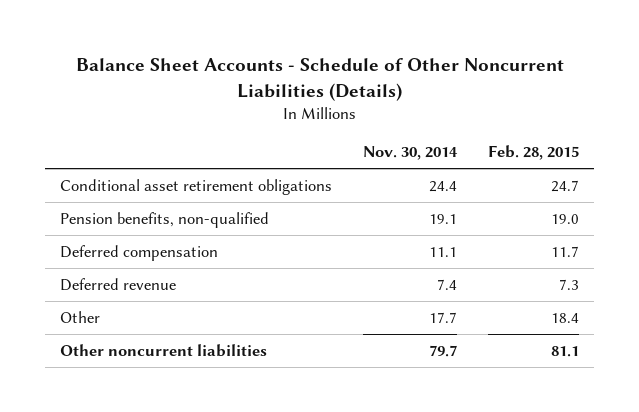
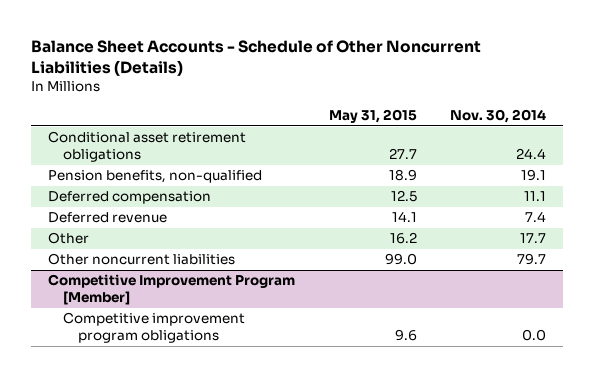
- | Nov. 30, 2014 | Feb. 28, 2015
+ | May 31, 2015 | Nov. 30, 2014
+ Competitive Improvement Program [Member]
+ Competitive improvement program obligations | 9.6 | 0.0

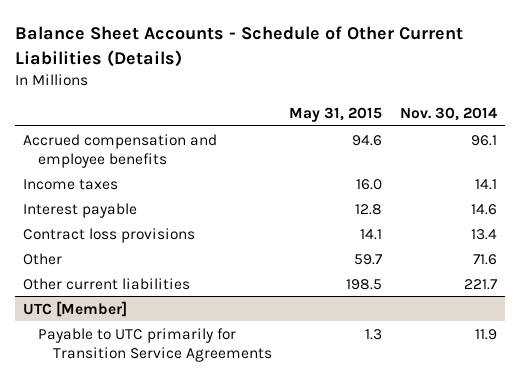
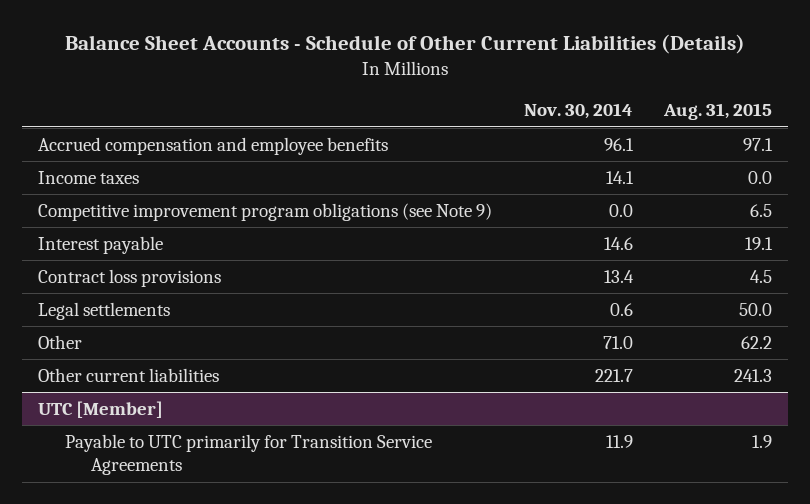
- | May 31, 2015 | Nov. 30, 2014
+ | Nov. 30, 2014 | Aug. 31, 2015
+ Competitive improvement program obligations (see Note 9) | 0.0 | 6.5
- Other | 59.7 | 71.6
+ Legal settlements | 0.6 | 50.0
+ Other | 71.0 | 62.2

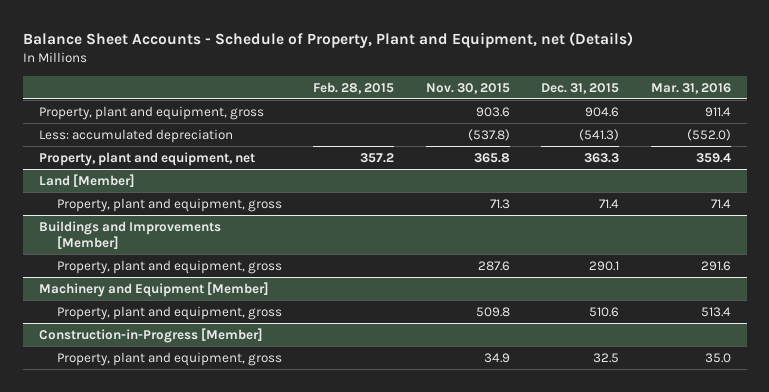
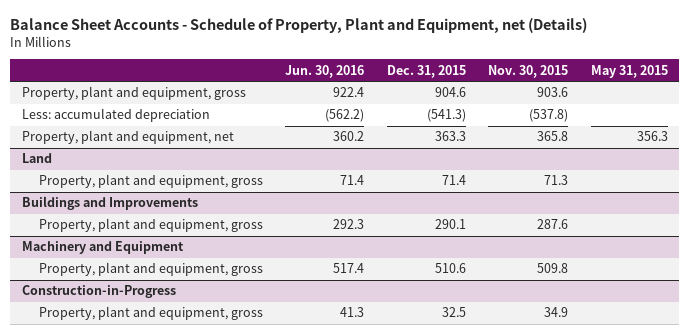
- | Feb. 28, 2015 | Nov. 30, 2015 | Dec. 31, 2015 | Mar. 31, 2016
+ | Jun. 30, 2016 | Dec. 31, 2015 | Nov. 30, 2015 | May 31, 2015
- Land [Member]
+ Land
- Buildings and Improvements [Member]
+ Buildings and Improvements
- Machinery and Equipment [Member]
+ Machinery and Equipment
- Construction-in-Progress [Member]
+ Construction-in-Progress

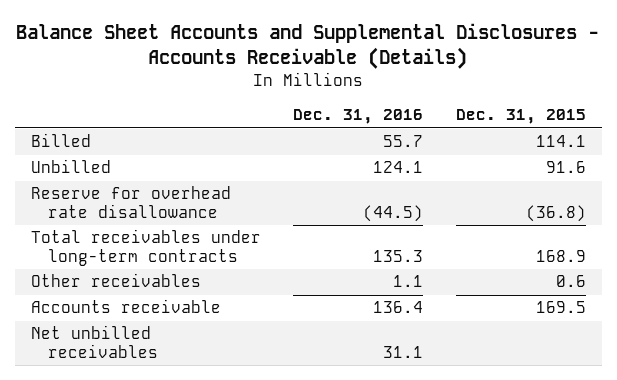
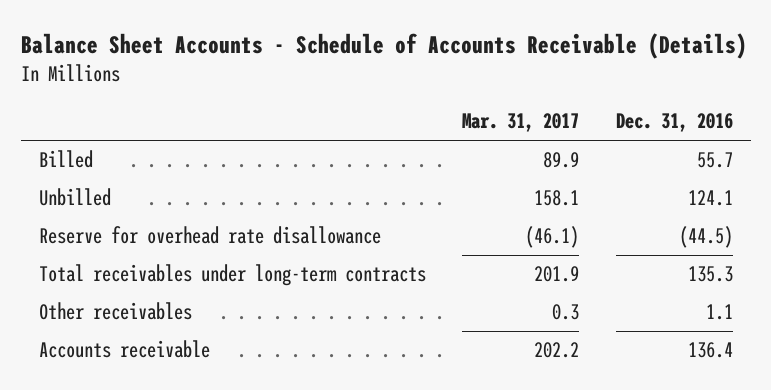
- Balance Sheet Accounts and Supplemental Disclosures - Accounts Receivable (Details)
+ Balance Sheet Accounts - Schedule of Accounts Receivable (Details)
- | Dec. 31, 2016 | Dec. 31, 2015
+ | Mar. 31, 2017 | Dec. 31, 2016
- Net unbilled receivables | 31.1 |

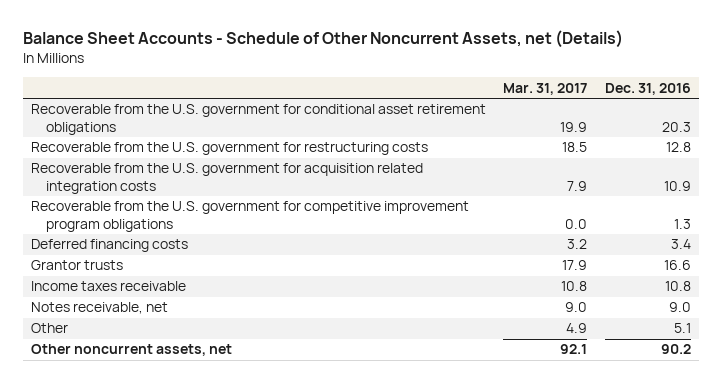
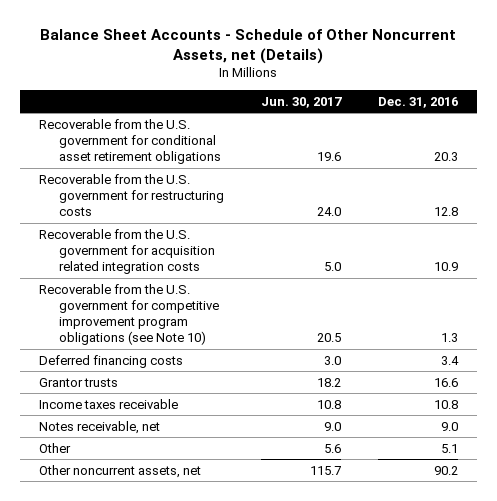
- | Mar. 31, 2017 | Dec. 31, 2016
+ | Jun. 30, 2017 | Dec. 31, 2016
- Recoverable from the U.S. government for competitive improvement program obligations | 0.0 | 1.3
+ Recoverable from the U.S. government for competitive improvement program obligations (see Note 10) | 20.5 | 1.3

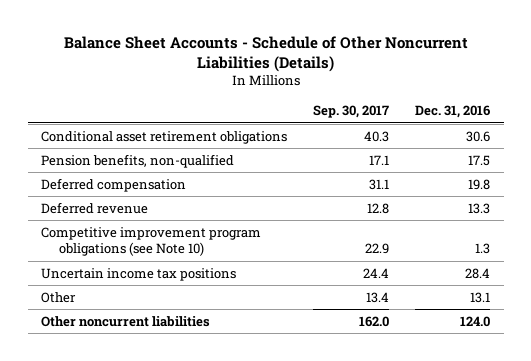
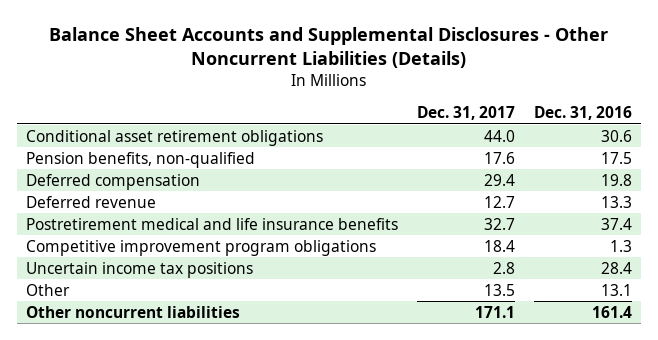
- Balance Sheet Accounts - Schedule of Other Noncurrent Liabilities (Details)
+ Balance Sheet Accounts and Supplemental Disclosures - Other Noncurrent Liabilities (Details)
- | Sep. 30, 2017 | Dec. 31, 2016
+ | Dec. 31, 2017 | Dec. 31, 2016
- Competitive improvement program obligations (see Note 10) | 22.9 | 1.3
+ Postretirement medical and life insurance benefits | 32.7 | 37.4
+ Competitive improvement program obligations | 18.4 | 1.3
- Other noncurrent liabilities | 162.0 | 124.0
+ Other noncurrent liabilities | 171.1 | 161.4

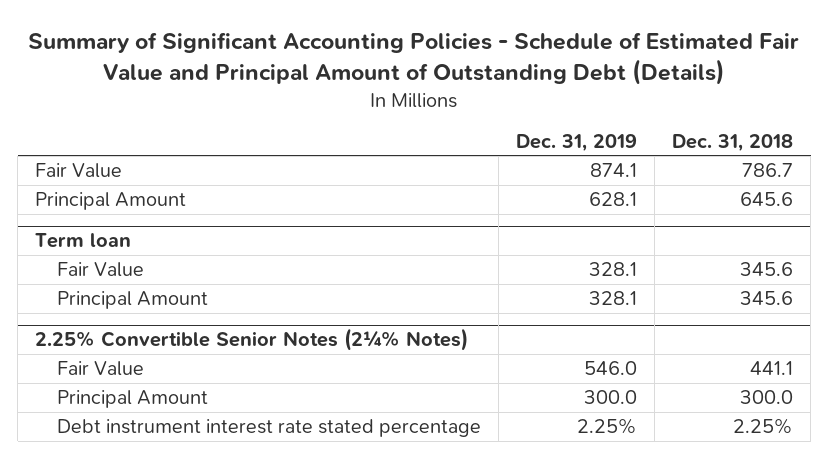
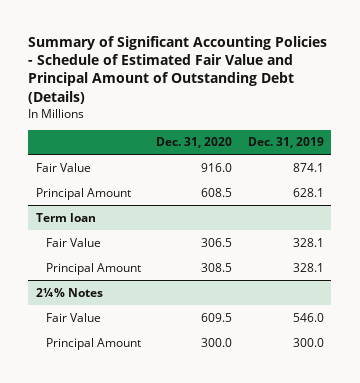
- | Dec. 31, 2019 | Dec. 31, 2018
+ | Dec. 31, 2020 | Dec. 31, 2019
- 2.25% Convertible Senior Notes (2¼% Notes)
+ 2¼% Notes
- Debt instrument interest rate stated percentage | 2.25% | 2.25%

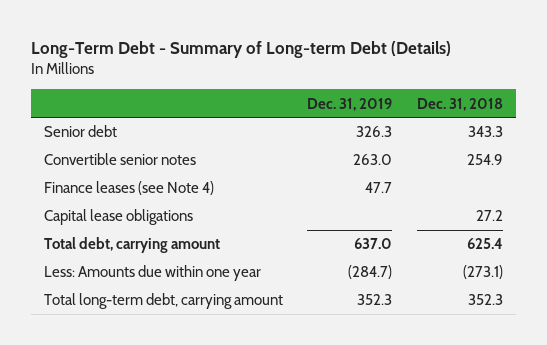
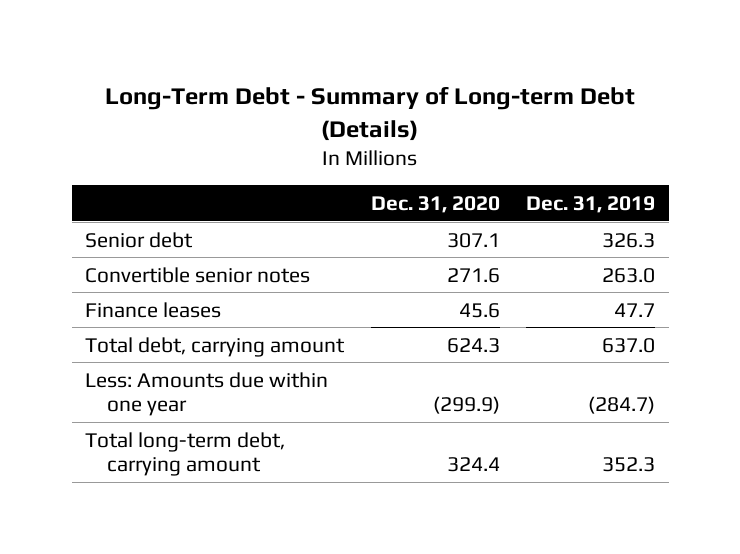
- | Dec. 31, 2019 | Dec. 31, 2018
+ | Dec. 31, 2020 | Dec. 31, 2019
- Finance leases (see Note 4) | 47.7 |
- Capital lease obligations | | 27.2
+ Finance leases | 45.6 | 47.7

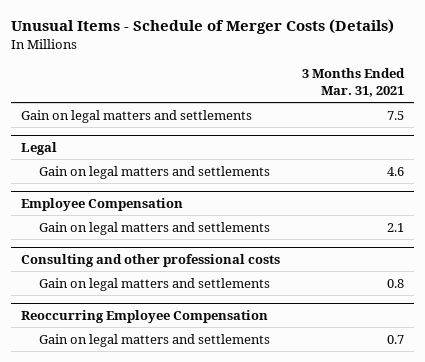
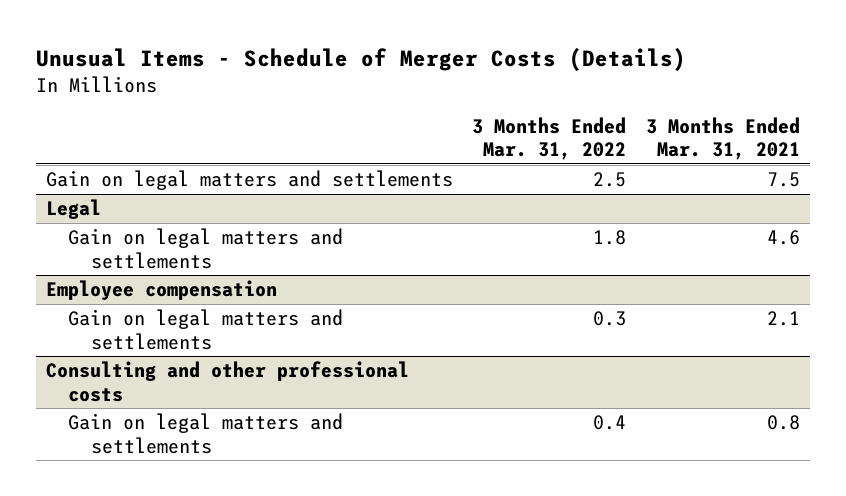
- | 3 Months Ended Mar. 31, 2021
+ | 3 Months Ended Mar. 31, 2022 | 3 Months Ended Mar. 31, 2021
- Employee Compensation
+ Employee compensation
- Reoccurring Employee Compensation
- Gain on legal matters and settlements | 0.7

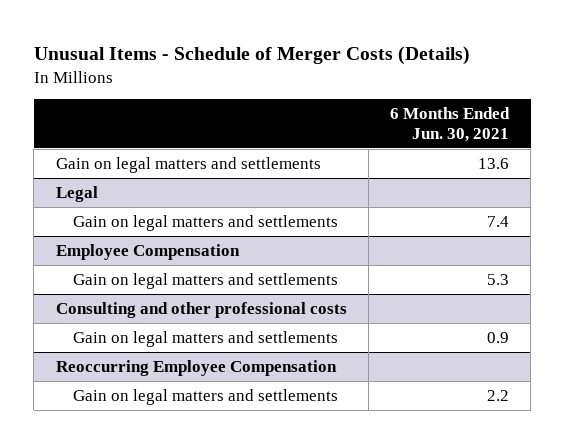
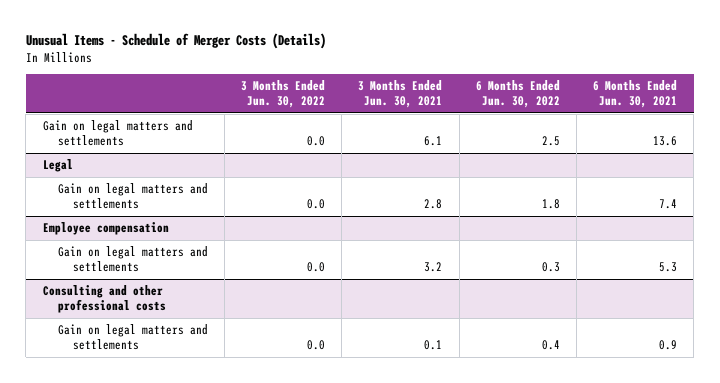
- | 6 Months Ended Jun. 30, 2021
+ | 3 Months Ended Jun. 30, 2022 | 3 Months Ended Jun. 30, 2021 | 6 Months Ended Jun. 30, 2022 | 6 Months Ended Jun. 30, 2021
- Employee Compensation
+ Employee compensation
- Reoccurring Employee Compensation
- Gain on legal matters and settlements | 2.2

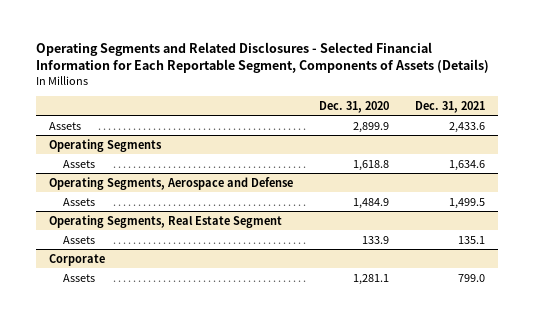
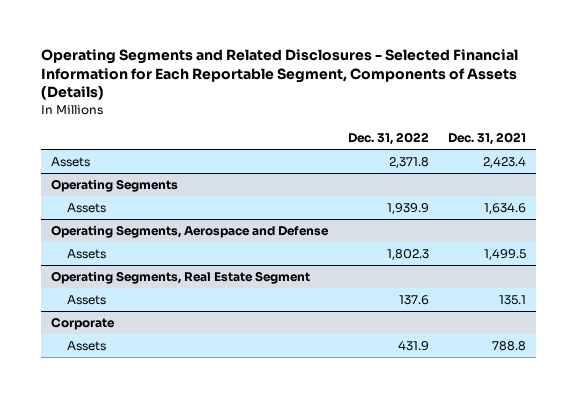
- | Dec. 31, 2020 | Dec. 31, 2021
+ | Dec. 31, 2022 | Dec. 31, 2021
- Assets | 2,899.9 | 2,433.6
+ Assets | 2,371.8 | 2,423.4
@ Corporate
- Assets | 1,281.1 | 799.0
+ Assets | 431.9 | 788.8

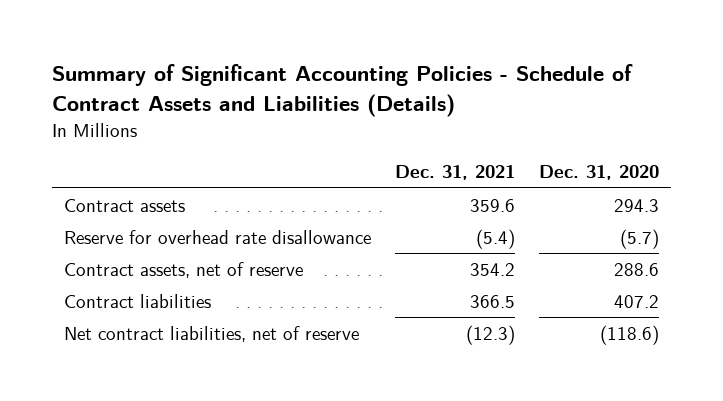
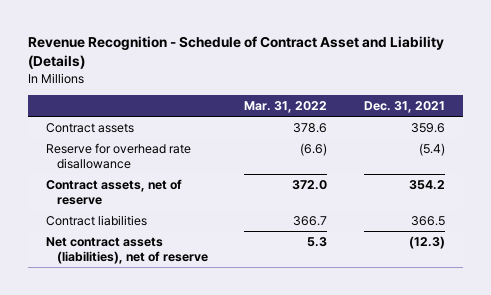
- Summary of Significant Accounting Policies - Schedule of Contract Assets and Liabilities (Details)
+ Revenue Recognition - Schedule of Contract Asset and Liability (Details)
- | Dec. 31, 2021 | Dec. 31, 2020
+ | Mar. 31, 2022 | Dec. 31, 2021
- Net contract liabilities, net of reserve | (12.3) | (118.6)
+ Net contract assets (liabilities), net of reserve | 5.3 | (12.3)

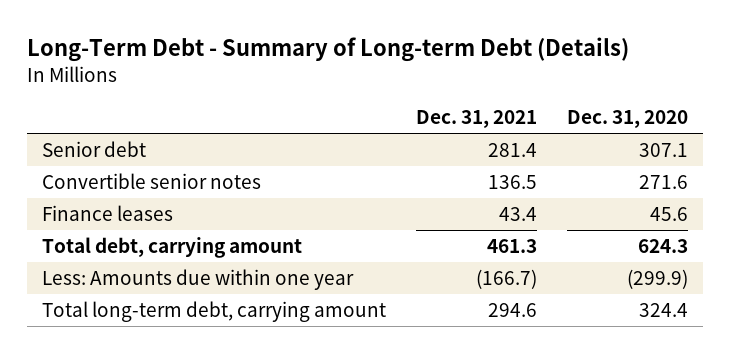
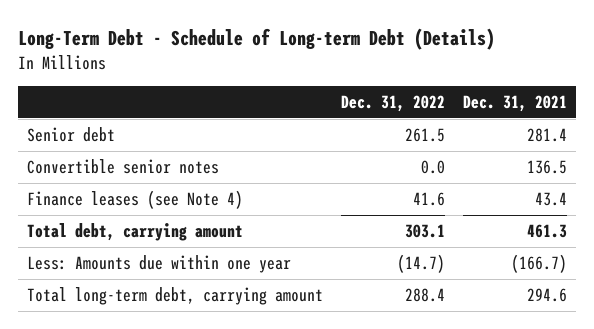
- Long-Term Debt - Summary of Long-term Debt (Details)
+ Long-Term Debt - Schedule of Long-term Debt (Details)
- | Dec. 31, 2021 | Dec. 31, 2020
+ | Dec. 31, 2022 | Dec. 31, 2021
- Finance leases | 43.4 | 45.6
+ Finance leases (see Note 4) | 41.6 | 43.4

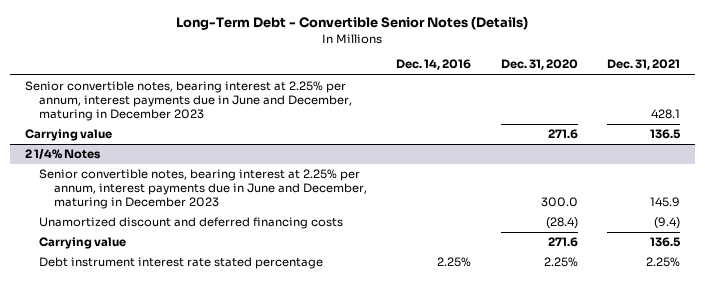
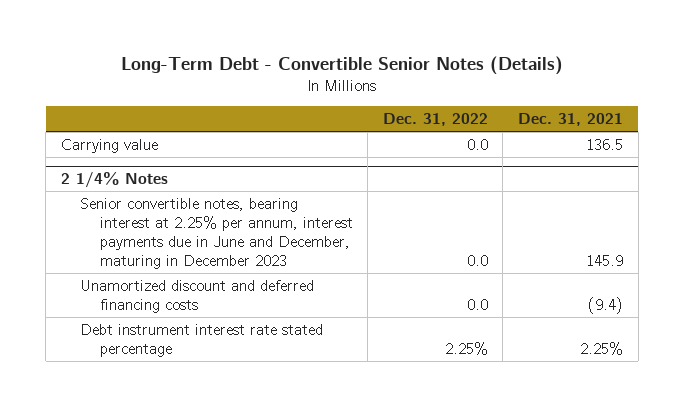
- | Dec. 14, 2016 | Dec. 31, 2020 | Dec. 31, 2021
+ | Dec. 31, 2022 | Dec. 31, 2021
- Senior convertible notes, bearing interest at 2.25% per annum, interest payments due in June and December, maturing in December 2023 | | | 428.1
@ 2 1/4% Notes
- Carrying value | | 271.6 | 136.5

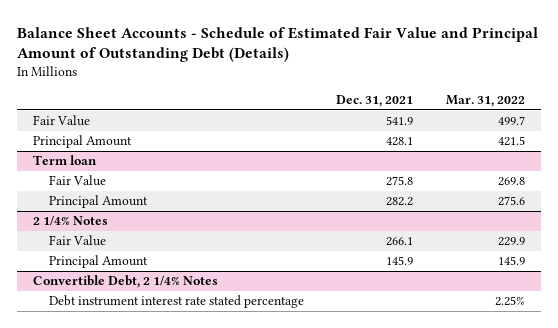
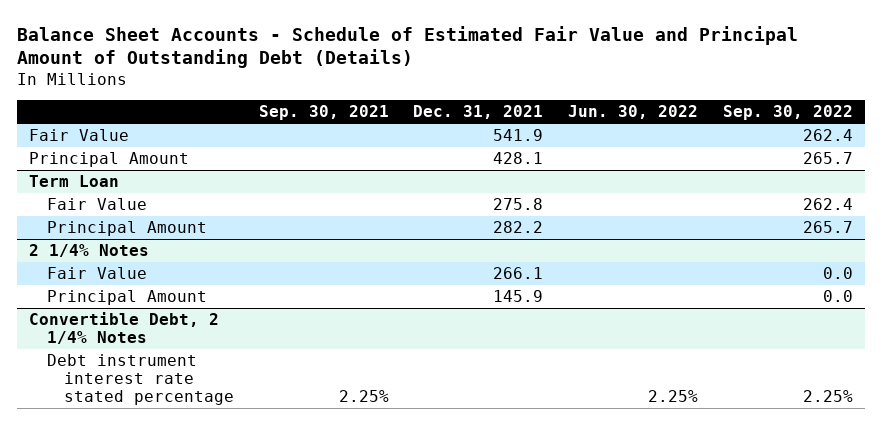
- | Dec. 31, 2021 | Mar. 31, 2022
+ | Sep. 30, 2021 | Dec. 31, 2021 | Jun. 30, 2022 | Sep. 30, 2022
- Term loan
+ Term Loan

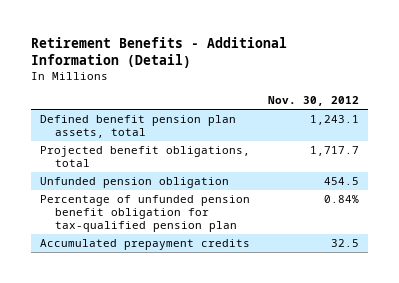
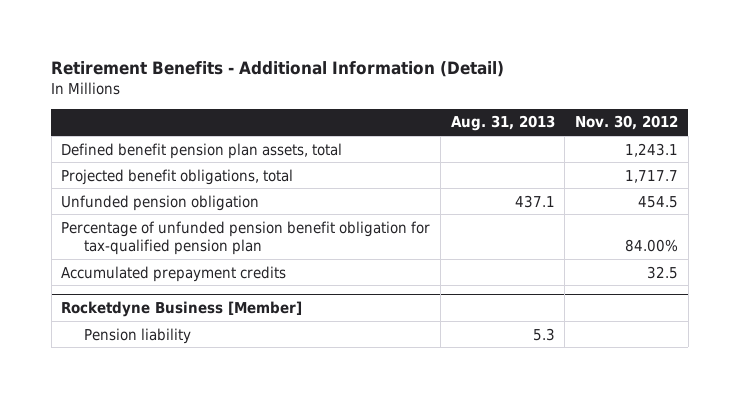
- | Nov. 30, 2012
+ | Aug. 31, 2013 | Nov. 30, 2012
- Percentage of unfunded pension benefit obligation for tax-qualified pension plan | 0.84%
+ Percentage of unfunded pension benefit obligation for tax-qualified pension plan | | 84.00%
+ Rocketdyne Business [Member]
+ Pension liability | 5.3 |

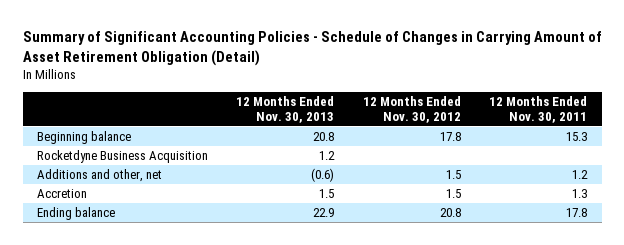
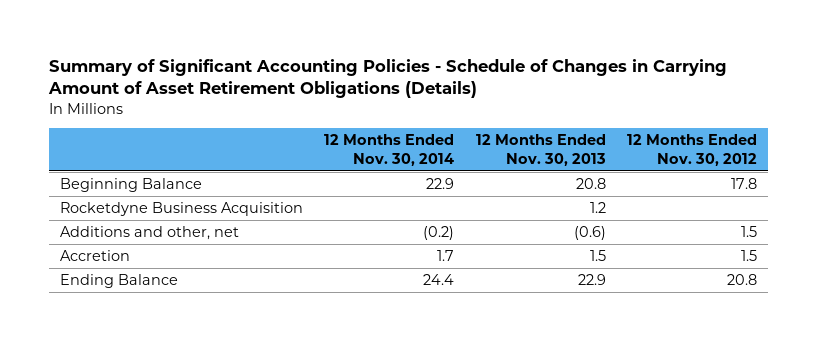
- Summary of Significant Accounting Policies - Schedule of Changes in Carrying Amount of Asset Retirement Obligation (Detail)
+ Summary of Significant Accounting Policies - Schedule of Changes in Carrying Amount of Asset Retirement Obligations (Details)
- | 12 Months Ended Nov. 30, 2013 | 12 Months Ended Nov. 30, 2012 | 12 Months Ended Nov. 30, 2011
+ | 12 Months Ended Nov. 30, 2014 | 12 Months Ended Nov. 30, 2013 | 12 Months Ended Nov. 30, 2012
- Beginning balance | 20.8 | 17.8 | 15.3
+ Beginning Balance | 22.9 | 20.8 | 17.8
- Ending balance | 22.9 | 20.8 | 17.8
+ Ending Balance | 24.4 | 22.9 | 20.8

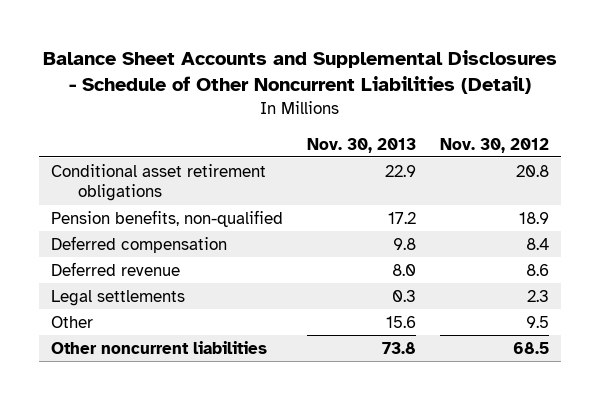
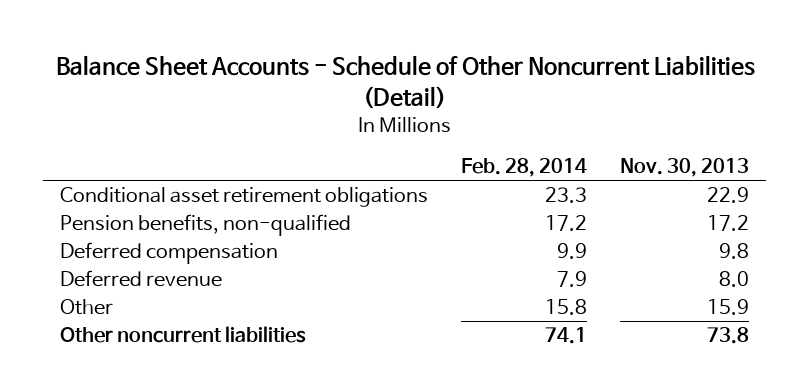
- Balance Sheet Accounts and Supplemental Disclosures - Schedule of Other Noncurrent Liabilities (Detail)
+ Balance Sheet Accounts - Schedule of Other Noncurrent Liabilities (Detail)
- | Nov. 30, 2013 | Nov. 30, 2012
+ | Feb. 28, 2014 | Nov. 30, 2013
- Legal settlements | 0.3 | 2.3
- Other | 15.6 | 9.5
+ Other | 15.8 | 15.9

